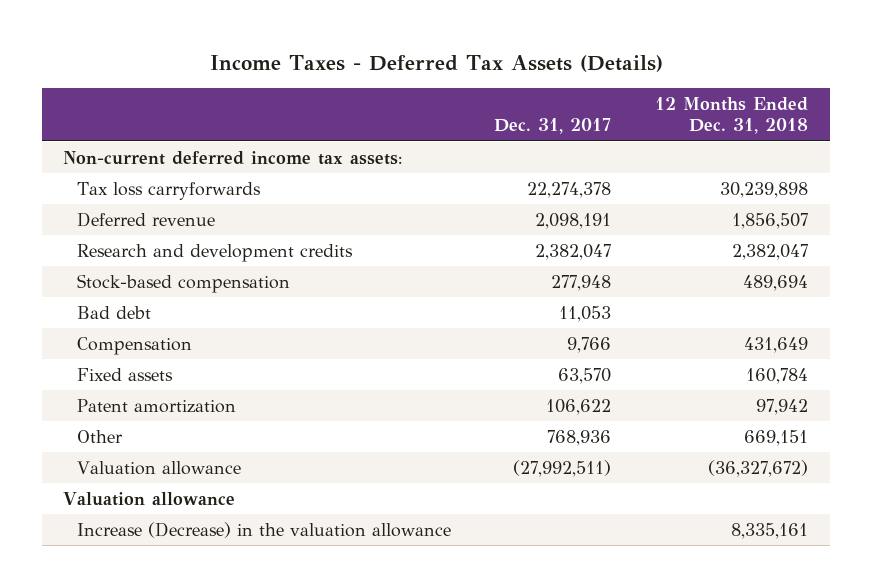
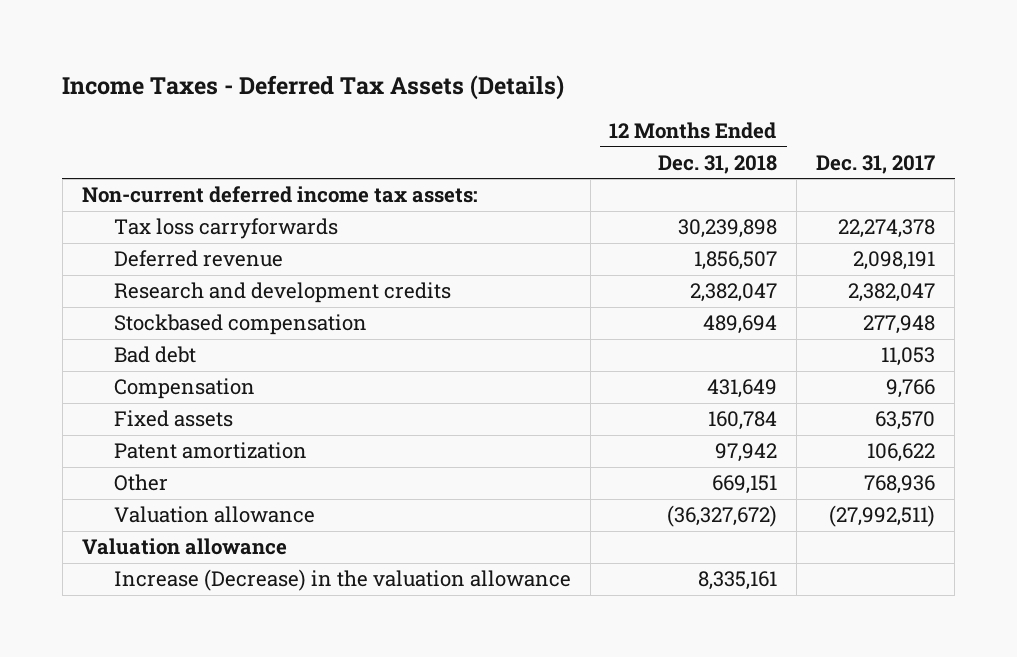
- | Dec. 31, 2017 | 12 Months Ended Dec. 31, 2018
+ | 12 Months Ended Dec. 31, 2018 | Dec. 31, 2017
- Stock-based compensation | 277,948 | 489,694
+ Stockbased compensation | 489,694 | 277,948

